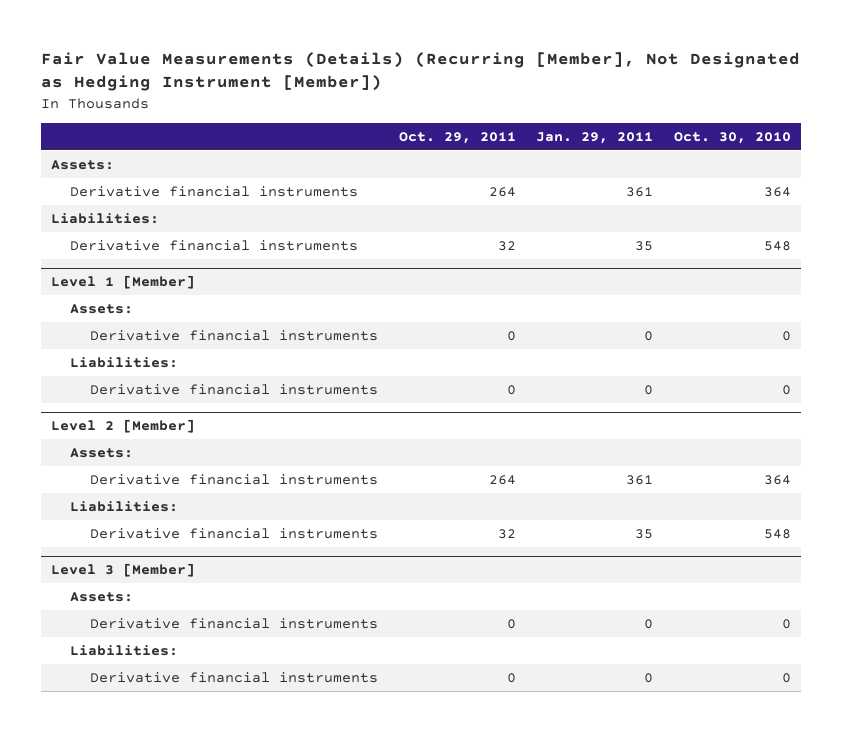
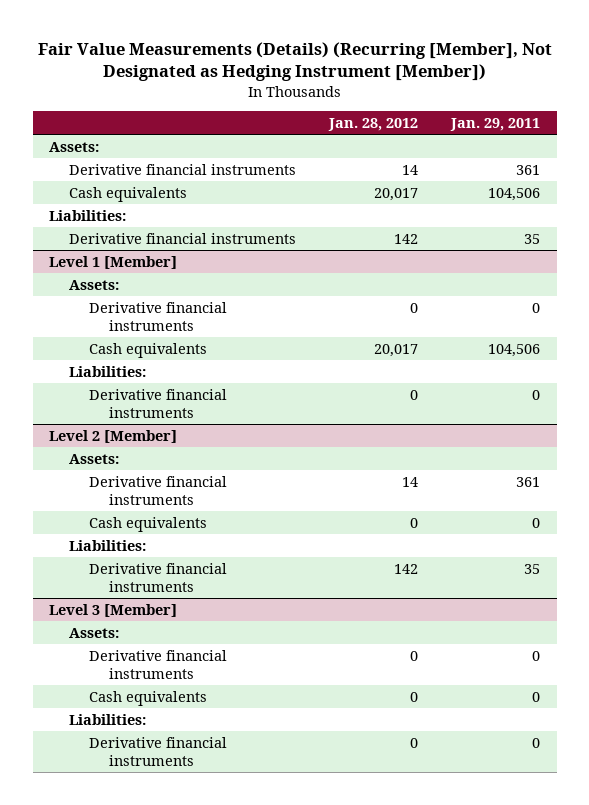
- | Oct. 29, 2011 | Jan. 29, 2011 | Oct. 30, 2010
+ | Jan. 28, 2012 | Jan. 29, 2011
+ Cash equivalents | 20,017 | 104,506
@ Level 1 [Member]
+ Cash equivalents | 20,017 | 104,506
@ Level 2 [Member]
+ Cash equivalents | 0 | 0
@ Level 3 [Member]
+ Cash equivalents | 0 | 0

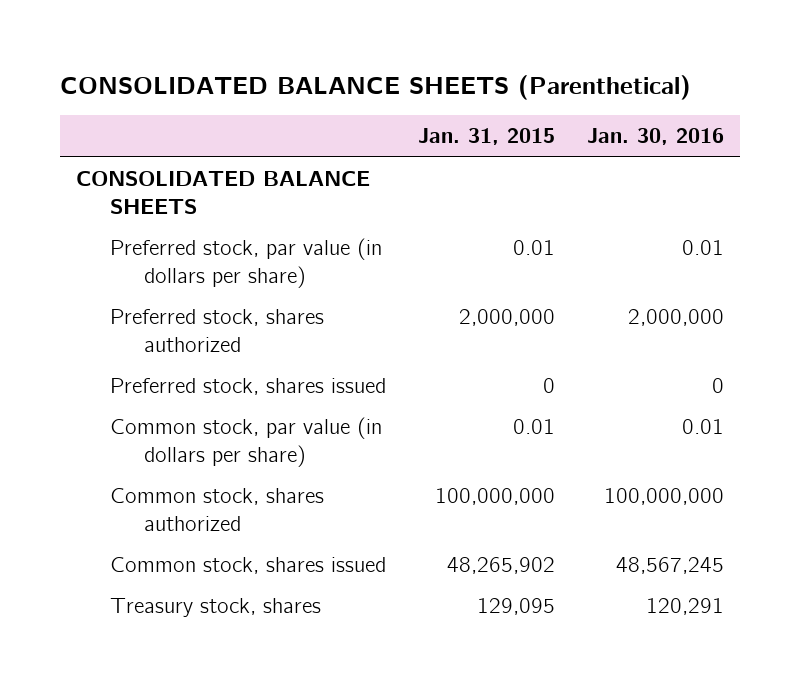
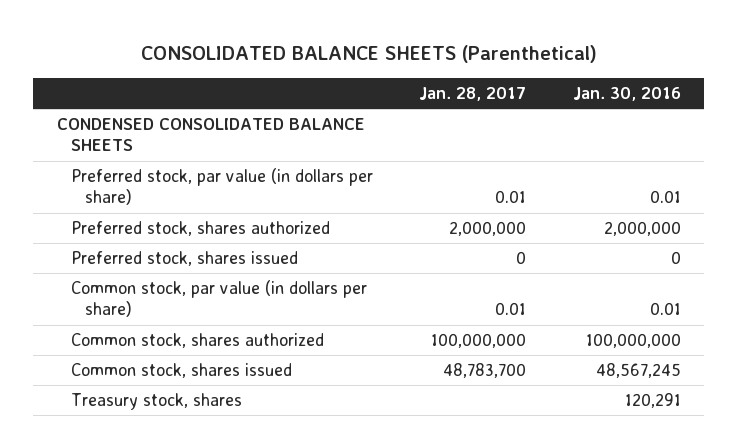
- | Jan. 31, 2015 | Jan. 30, 2016
+ | Jan. 28, 2017 | Jan. 30, 2016
- CONSOLIDATED BALANCE SHEETS
+ CONDENSED CONSOLIDATED BALANCE SHEETS

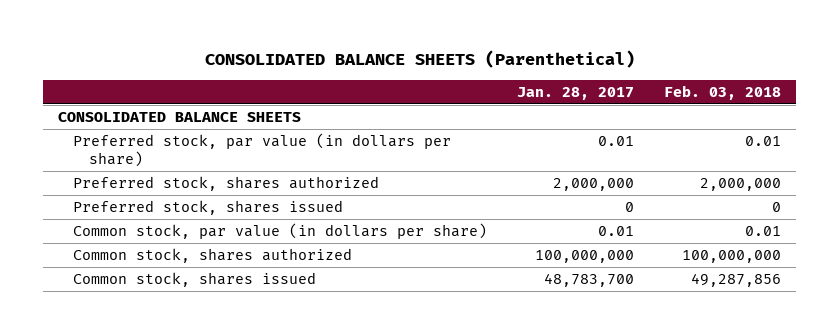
- | Jan. 28, 2017 | Jan. 30, 2016
+ | Jan. 28, 2017 | Feb. 03, 2018
- CONDENSED CONSOLIDATED BALANCE SHEETS
+ CONSOLIDATED BALANCE SHEETS
- Treasury stock, shares | | 120,291

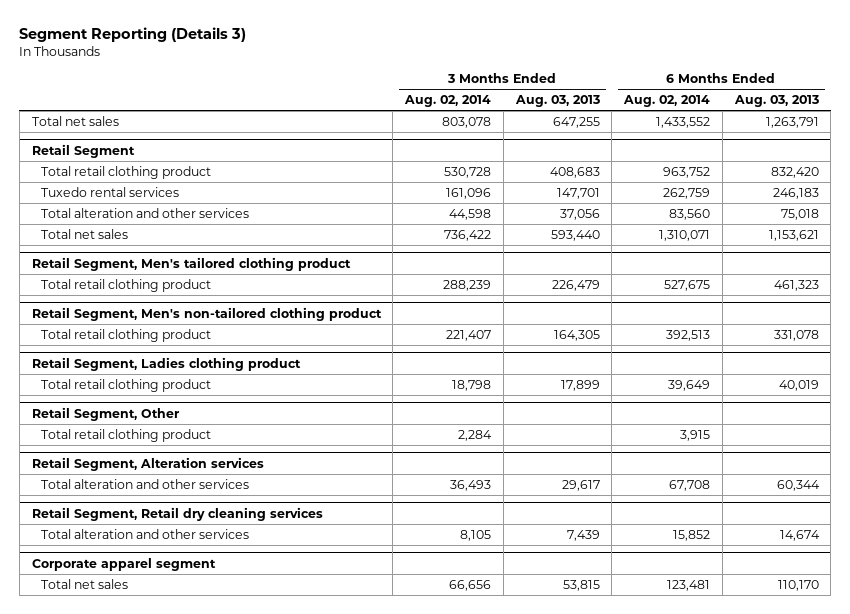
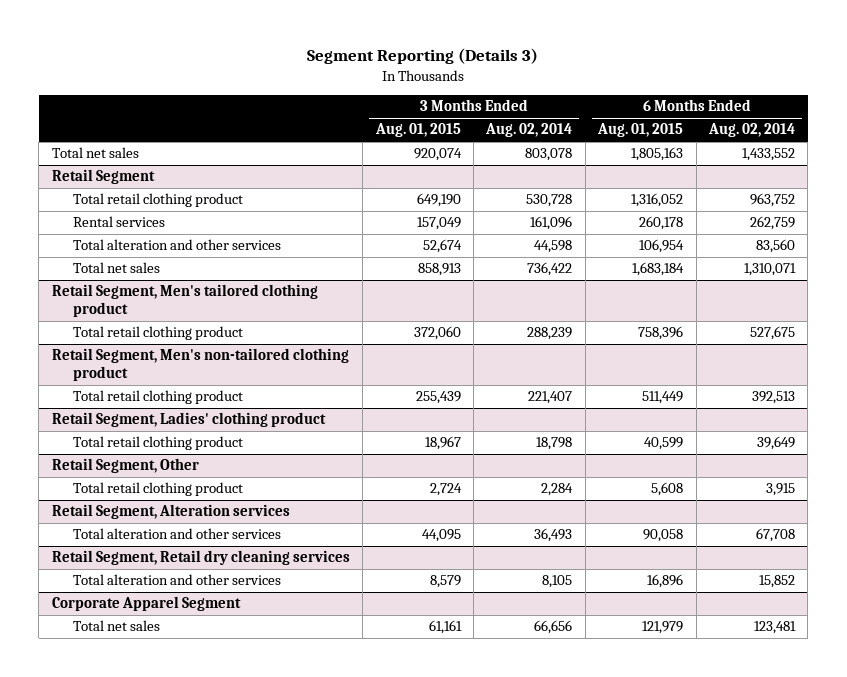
- | 3 Months Ended Aug. 02, 2014 | 3 Months Ended Aug. 03, 2013 | 6 Months Ended Aug. 02, 2014 | 6 Months Ended Aug. 03, 2013
+ | 3 Months Ended Aug. 01, 2015 | 3 Months Ended Aug. 02, 2014 | 6 Months Ended Aug. 01, 2015 | 6 Months Ended Aug. 02, 2014
@ Retail Segment
- Tuxedo rental services | 161,096 | 147,701 | 262,759 | 246,183
+ Rental services | 157,049 | 161,096 | 260,178 | 262,759
- Retail Segment, Ladies clothing product
+ Retail Segment, Ladies' clothing product
- Corporate apparel segment
+ Corporate Apparel Segment

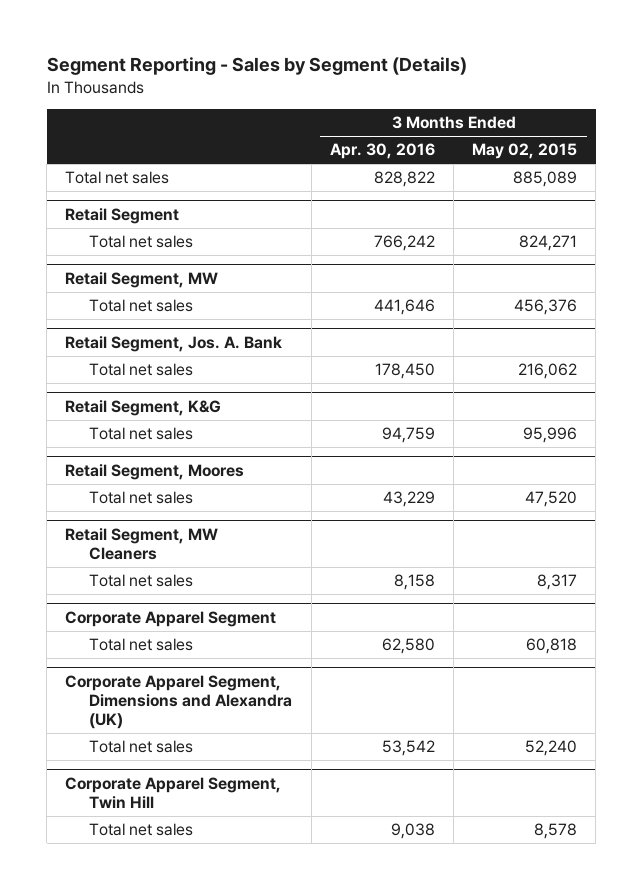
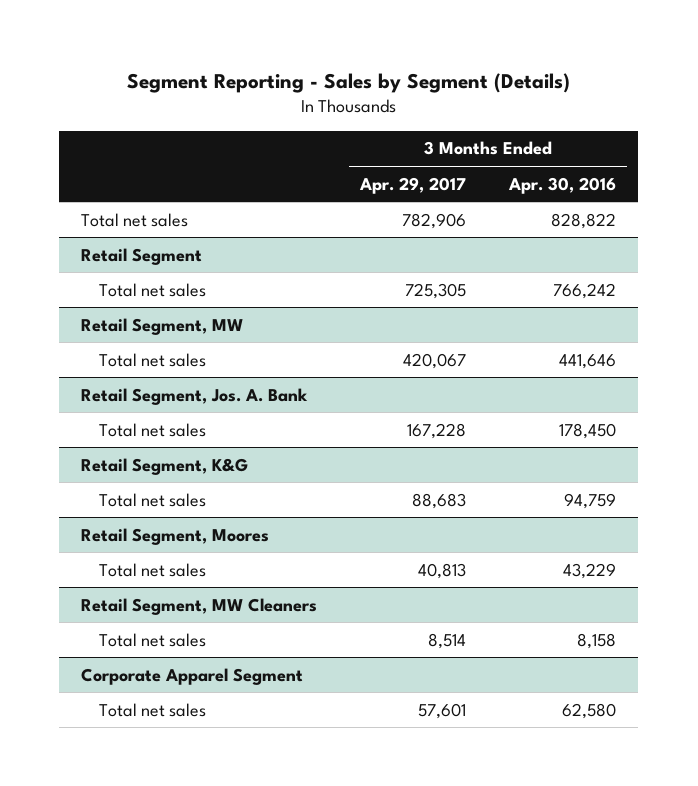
- | 3 Months Ended Apr. 30, 2016 | 3 Months Ended May 02, 2015
+ | 3 Months Ended Apr. 29, 2017 | 3 Months Ended Apr. 30, 2016
- Corporate Apparel Segment, Dimensions and Alexandra (UK)
- Total net sales | 53,542 | 52,240
- Corporate Apparel Segment, Twin Hill
- Total net sales | 9,038 | 8,578

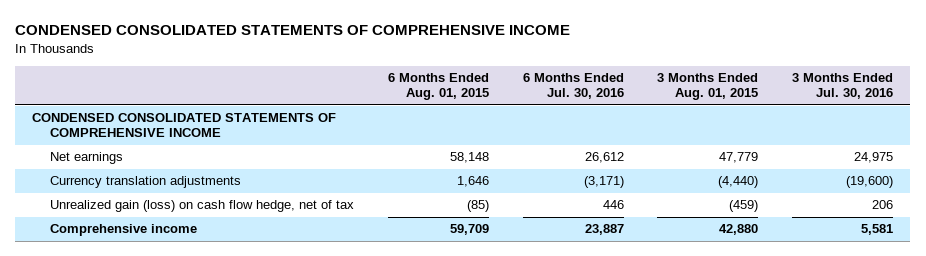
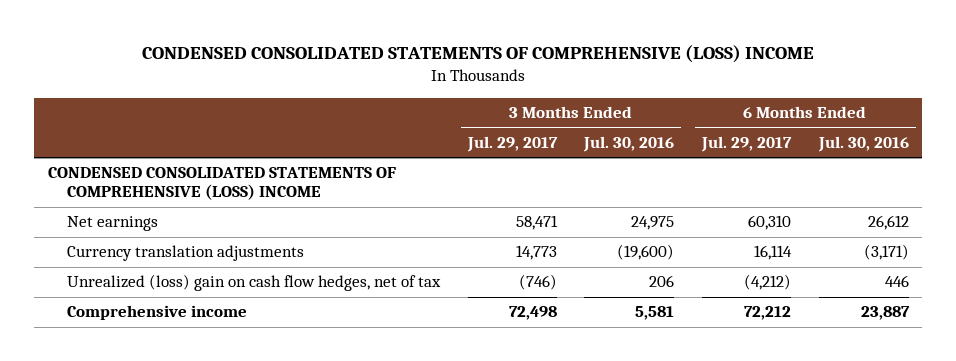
- CONDENSED CONSOLIDATED STATEMENTS OF COMPREHENSIVE INCOME
+ CONDENSED CONSOLIDATED STATEMENTS OF COMPREHENSIVE (LOSS) INCOME
- | 6 Months Ended Aug. 01, 2015 | 6 Months Ended Jul. 30, 2016 | 3 Months Ended Aug. 01, 2015 | 3 Months Ended Jul. 30, 2016
+ | 3 Months Ended Jul. 29, 2017 | 3 Months Ended Jul. 30, 2016 | 6 Months Ended Jul. 29, 2017 | 6 Months Ended Jul. 30, 2016
- CONDENSED CONSOLIDATED STATEMENTS OF COMPREHENSIVE INCOME
+ CONDENSED CONSOLIDATED STATEMENTS OF COMPREHENSIVE (LOSS) INCOME
- Unrealized gain (loss) on cash flow hedge, net of tax | (85) | 446 | (459) | 206
+ Unrealized (loss) gain on cash flow hedges, net of tax | (746) | 206 | (4,212) | 446

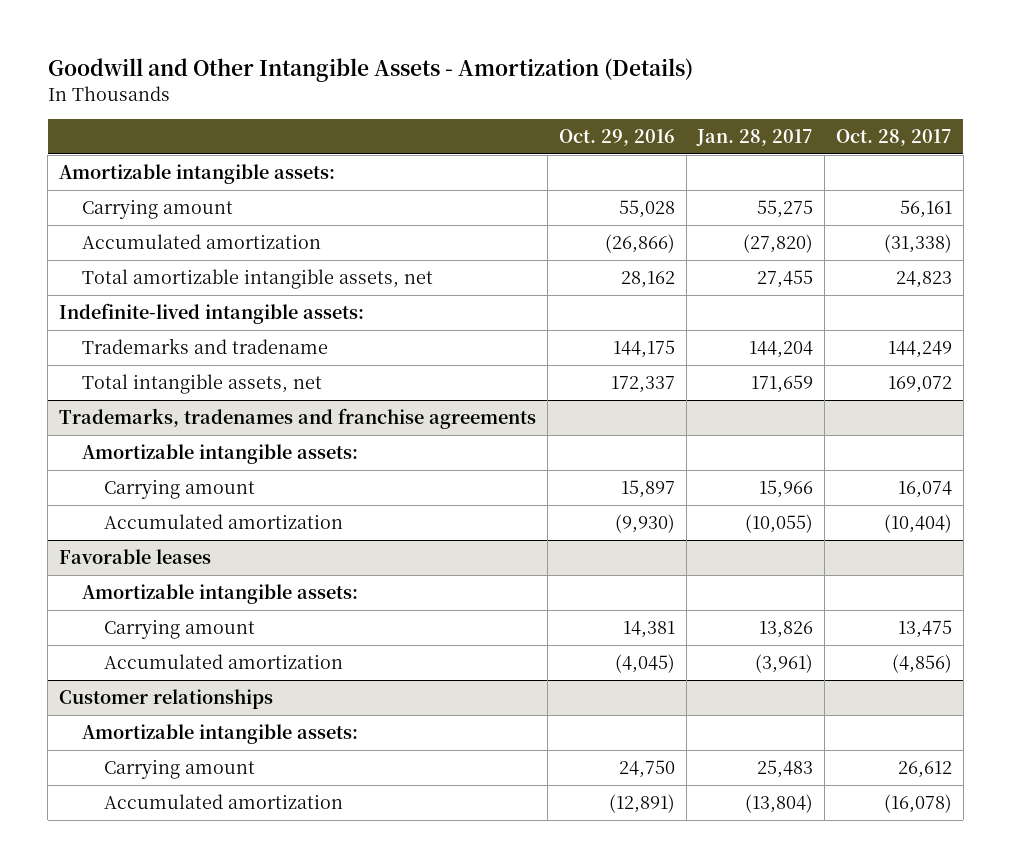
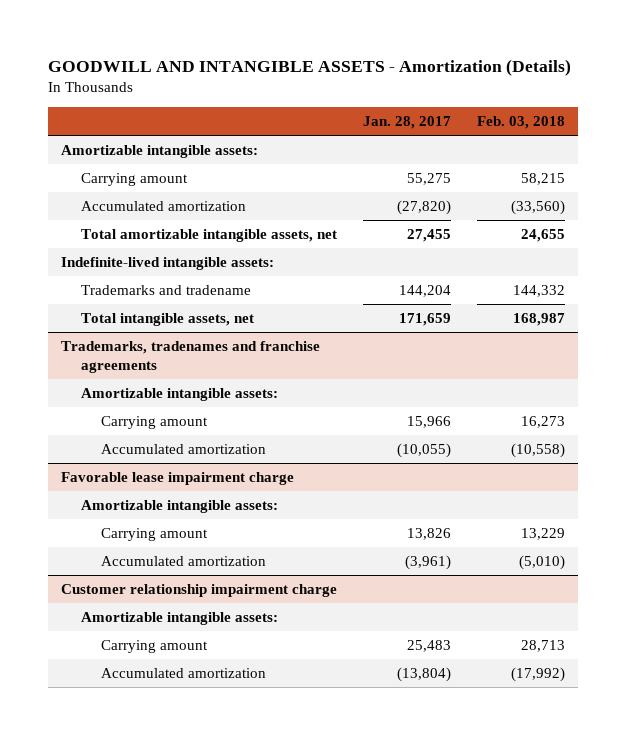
- Goodwill and Other Intangible Assets - Amortization (Details)
+ GOODWILL AND INTANGIBLE ASSETS - Amortization (Details)
- | Oct. 29, 2016 | Jan. 28, 2017 | Oct. 28, 2017
+ | Jan. 28, 2017 | Feb. 03, 2018
- Favorable leases
+ Favorable lease impairment charge
- Customer relationships
+ Customer relationship impairment charge

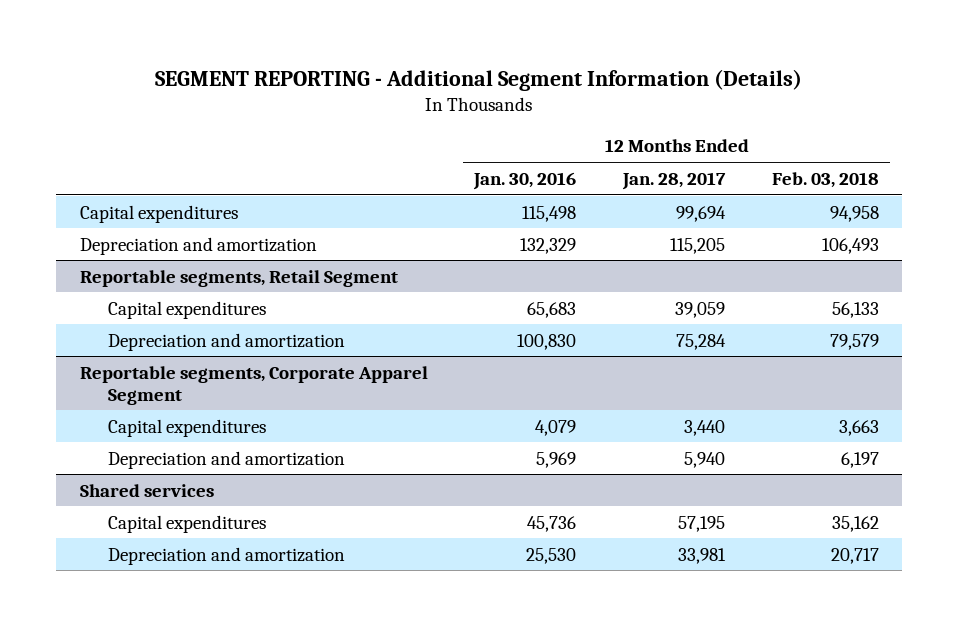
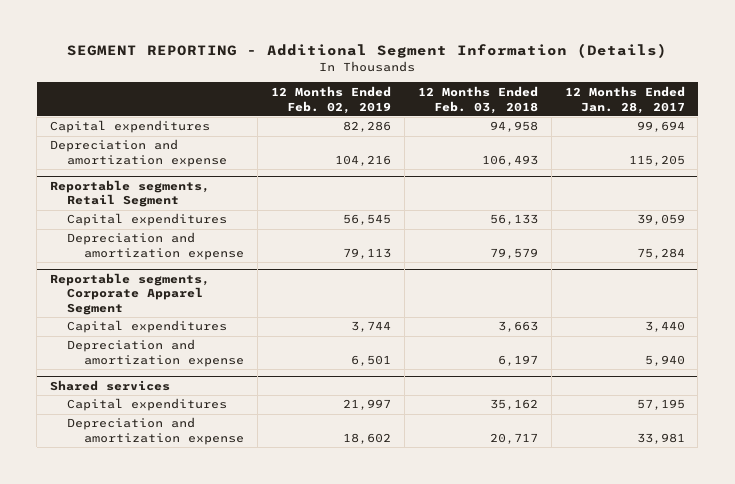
- | 12 Months Ended Jan. 30, 2016 | 12 Months Ended Jan. 28, 2017 | 12 Months Ended Feb. 03, 2018
+ | 12 Months Ended Feb. 02, 2019 | 12 Months Ended Feb. 03, 2018 | 12 Months Ended Jan. 28, 2017
- Depreciation and amortization | 132,329 | 115,205 | 106,493
+ Depreciation and amortization expense | 104,216 | 106,493 | 115,205
@ Reportable segments, Retail Segment
- Depreciation and amortization | 100,830 | 75,284 | 79,579
+ Depreciation and amortization expense | 79,113 | 79,579 | 75,284
@ Reportable segments, Corporate Apparel Segment
- Depreciation and amortization | 5,969 | 5,940 | 6,197
+ Depreciation and amortization expense | 6,501 | 6,197 | 5,940
@ Shared services
- Depreciation and amortization | 25,530 | 33,981 | 20,717
+ Depreciation and amortization expense | 18,602 | 20,717 | 33,981

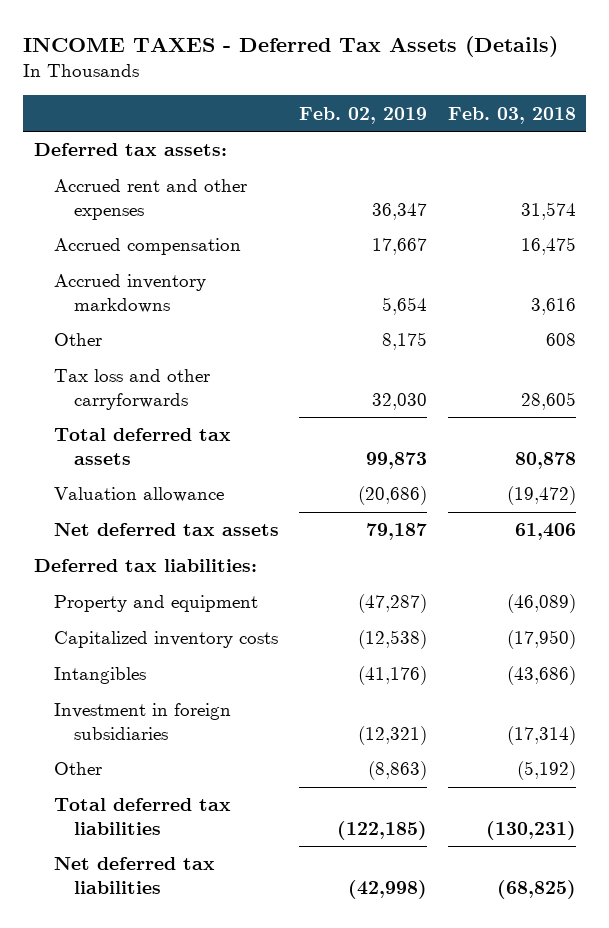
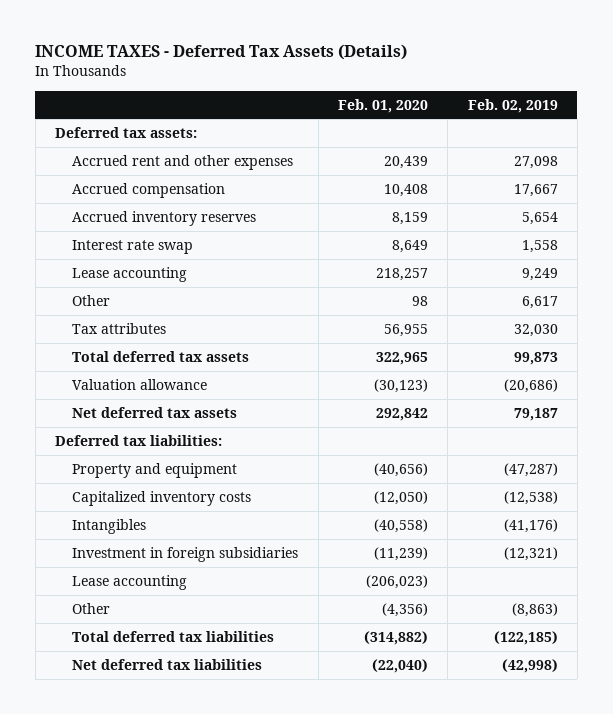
- | Feb. 02, 2019 | Feb. 03, 2018
+ | Feb. 01, 2020 | Feb. 02, 2019
- Accrued rent and other expenses | 36,347 | 31,574
+ Accrued rent and other expenses | 20,439 | 27,098
- Accrued inventory markdowns | 5,654 | 3,616
- Other | 8,175 | 608
- Tax loss and other carryforwards | 32,030 | 28,605
+ Accrued inventory reserves | 8,159 | 5,654
+ Interest rate swap | 8,649 | 1,558
+ Lease accounting | 218,257 | 9,249
+ Other | 98 | 6,617
+ Tax attributes | 56,955 | 32,030
+ Lease accounting | (206,023) |

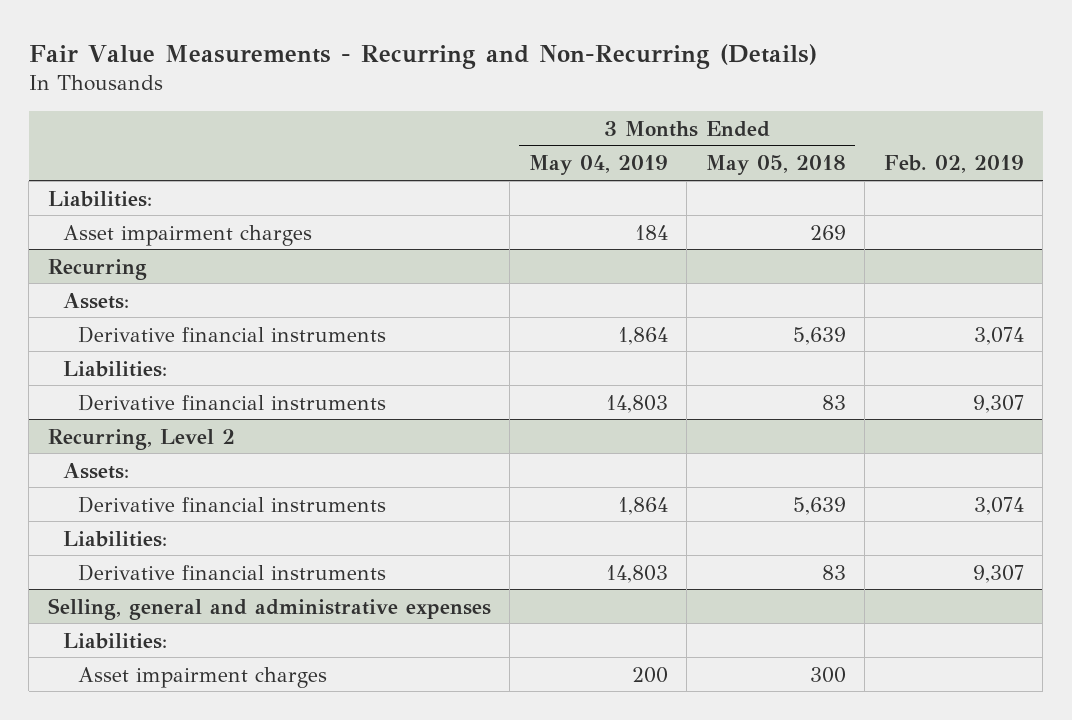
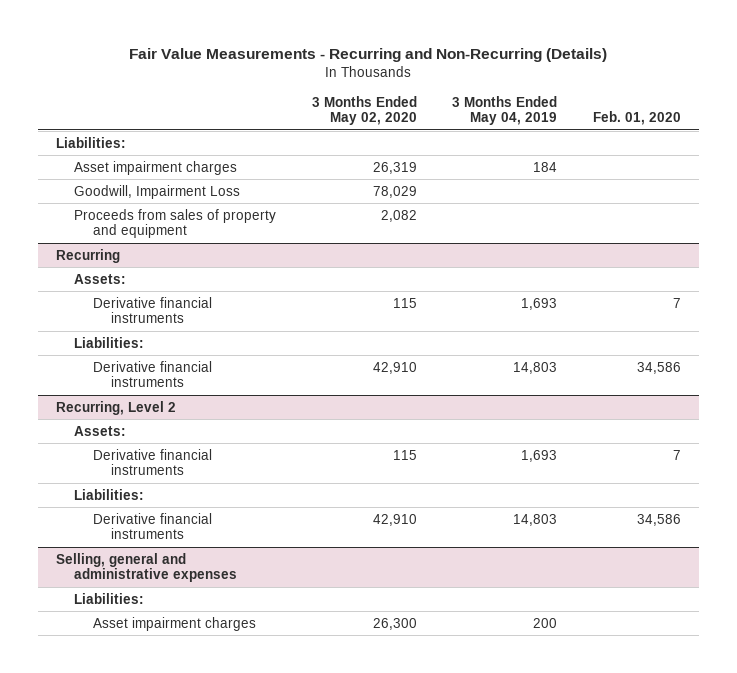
- | 3 Months Ended May 04, 2019 | 3 Months Ended May 05, 2018 | Feb. 02, 2019
+ | 3 Months Ended May 02, 2020 | 3 Months Ended May 04, 2019 | Feb. 01, 2020
+ Goodwill, Impairment Loss | 78,029 | |
+ Proceeds from sales of property and equipment | 2,082 | |
@ Recurring
- Derivative financial instruments | 1,864 | 5,639 | 3,074
+ Derivative financial instruments | 115 | 1,693 | 7
@ Recurring, Level 2
- Derivative financial instruments | 1,864 | 5,639 | 3,074
+ Derivative financial instruments | 115 | 1,693 | 7

